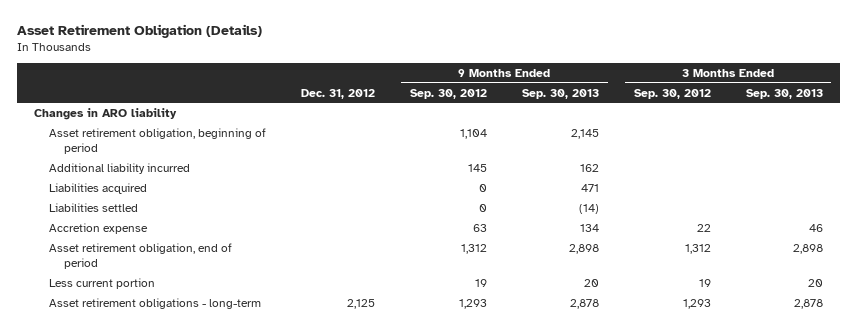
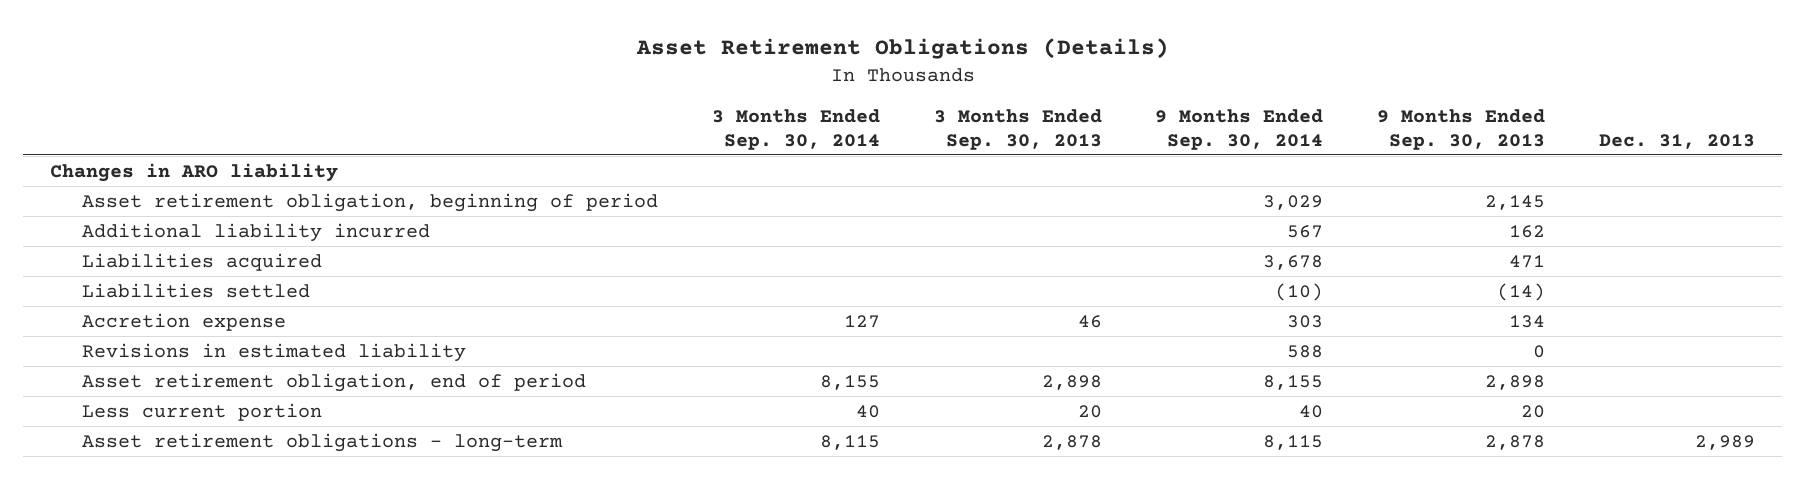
- Asset Retirement Obligation (Details)
+ Asset Retirement Obligations (Details)
- | Dec. 31, 2012 | 9 Months Ended Sep. 30, 2012 | 9 Months Ended Sep. 30, 2013 | 3 Months Ended Sep. 30, 2012 | 3 Months Ended Sep. 30, 2013
+ | 3 Months Ended Sep. 30, 2014 | 3 Months Ended Sep. 30, 2013 | 9 Months Ended Sep. 30, 2014 | 9 Months Ended Sep. 30, 2013 | Dec. 31, 2013
+ Revisions in estimated liability | | | 588 | 0 |

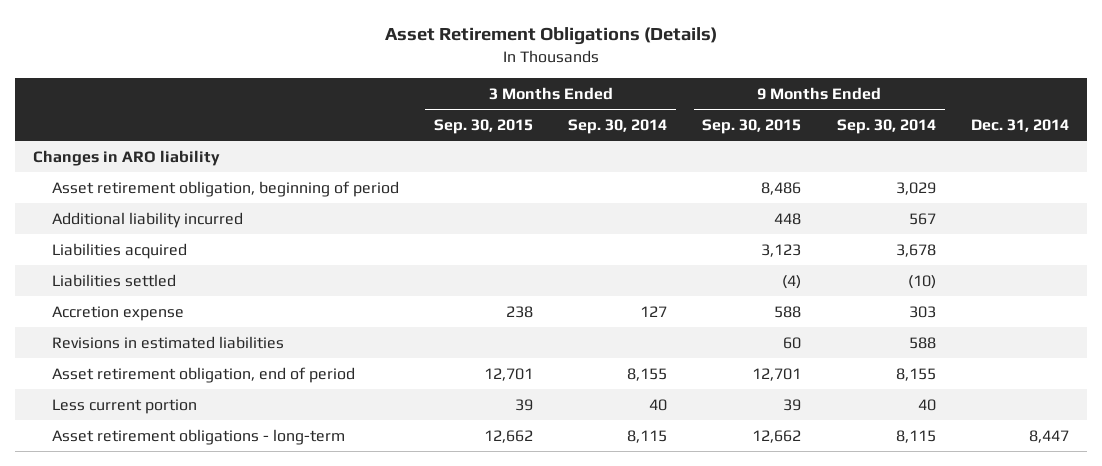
- | 3 Months Ended Sep. 30, 2014 | 3 Months Ended Sep. 30, 2013 | 9 Months Ended Sep. 30, 2014 | 9 Months Ended Sep. 30, 2013 | Dec. 31, 2013
+ | 3 Months Ended Sep. 30, 2015 | 3 Months Ended Sep. 30, 2014 | 9 Months Ended Sep. 30, 2015 | 9 Months Ended Sep. 30, 2014 | Dec. 31, 2014
- Revisions in estimated liability | | | 588 | 0 |
+ Revisions in estimated liabilities | | | 60 | 588 |

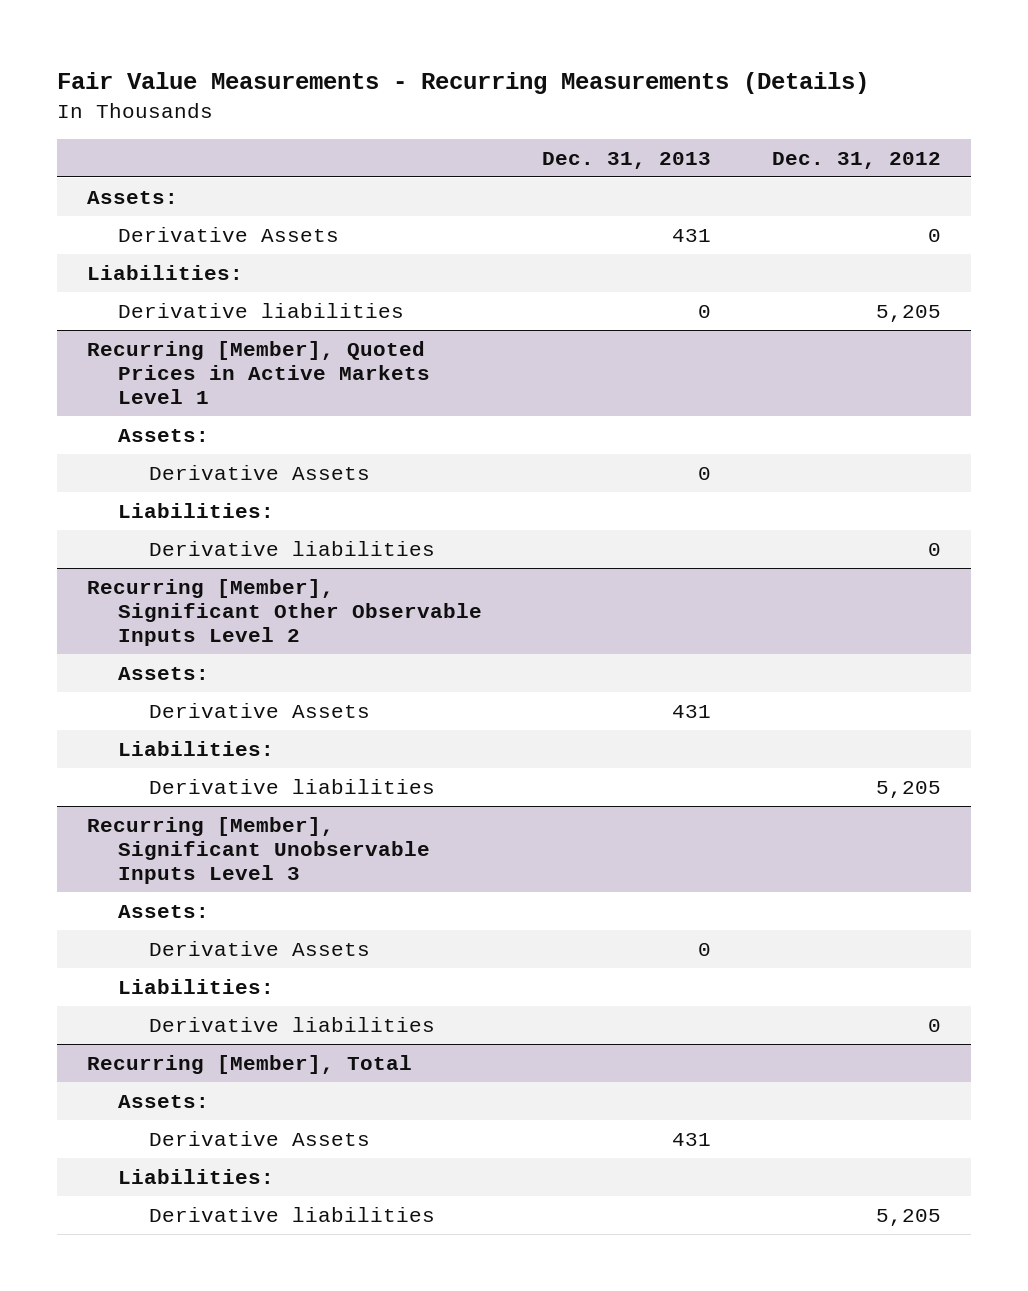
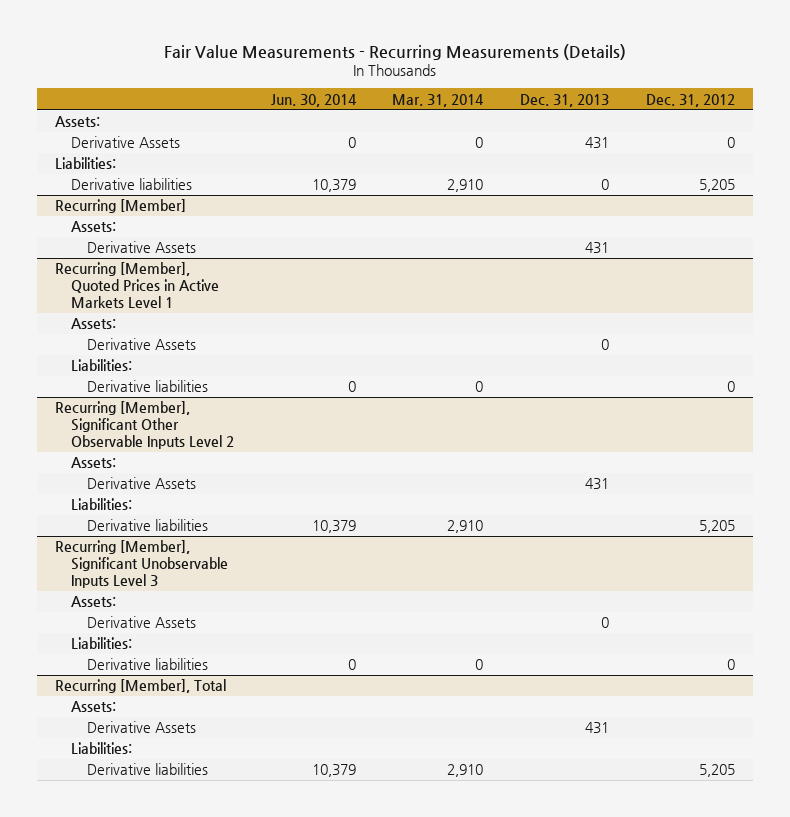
- | Dec. 31, 2013 | Dec. 31, 2012
+ | Jun. 30, 2014 | Mar. 31, 2014 | Dec. 31, 2013 | Dec. 31, 2012
+ Recurring [Member]
+ Assets:
+ Derivative Assets | | | 431 |

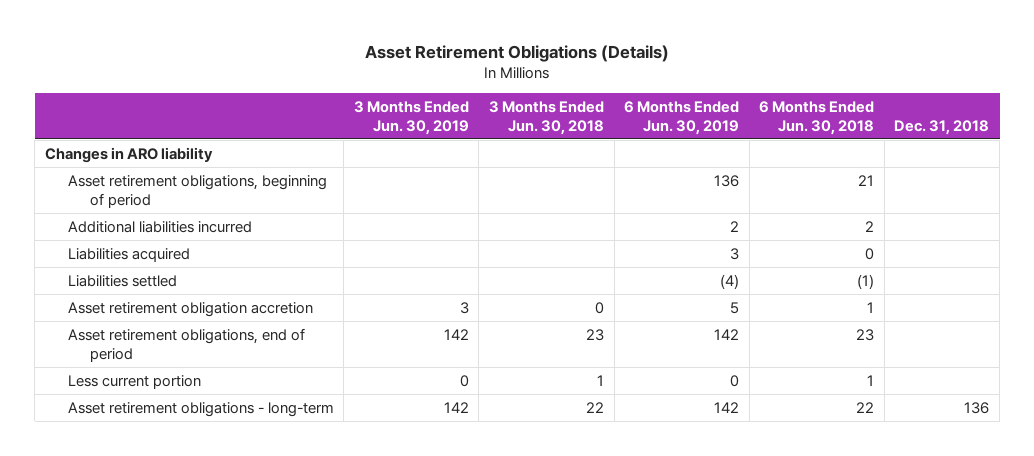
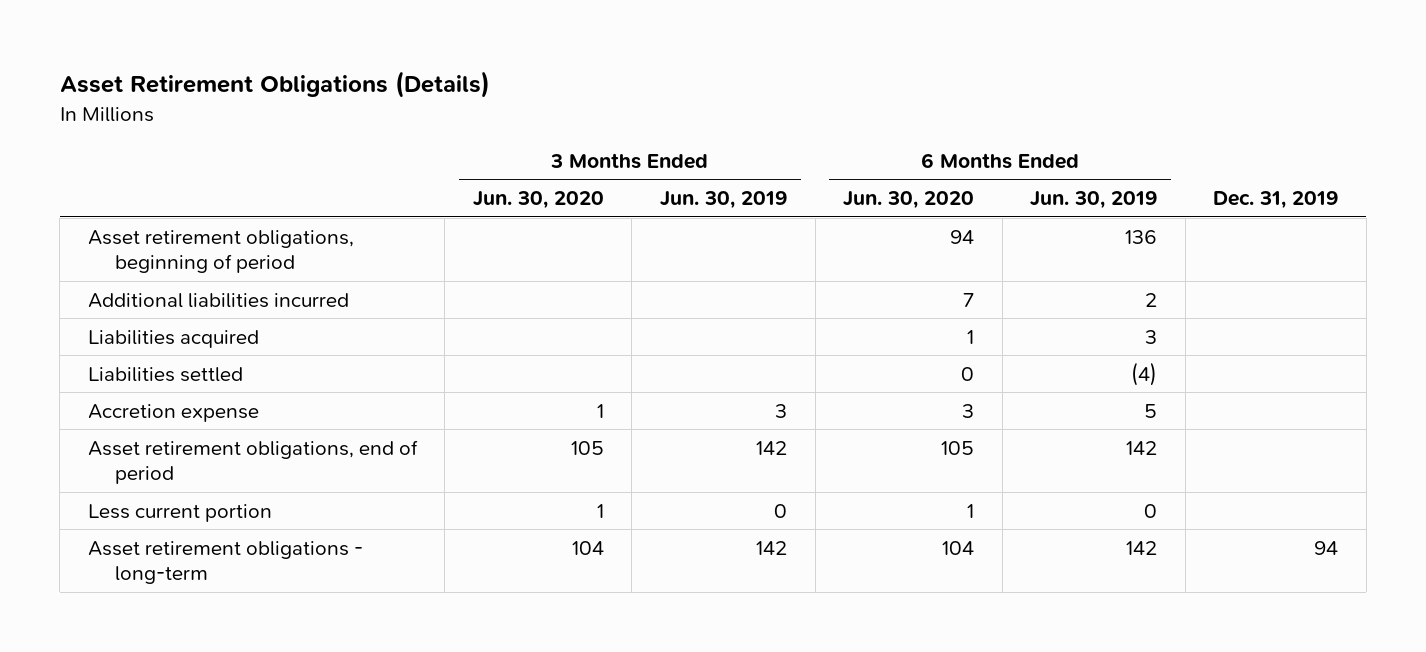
- | 3 Months Ended Jun. 30, 2019 | 3 Months Ended Jun. 30, 2018 | 6 Months Ended Jun. 30, 2019 | 6 Months Ended Jun. 30, 2018 | Dec. 31, 2018
+ | 3 Months Ended Jun. 30, 2020 | 3 Months Ended Jun. 30, 2019 | 6 Months Ended Jun. 30, 2020 | 6 Months Ended Jun. 30, 2019 | Dec. 31, 2019
- Changes in ARO liability
- Asset retirement obligation accretion | 3 | 0 | 5 | 1 |
+ Accretion expense | 1 | 3 | 3 | 5 |

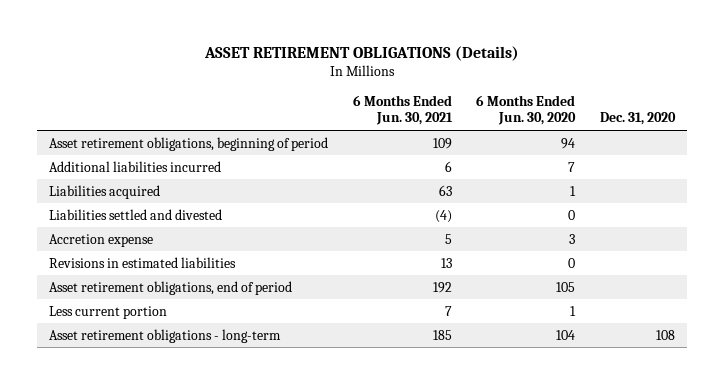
- Asset Retirement Obligations (Details)
+ ASSET RETIREMENT OBLIGATIONS (Details)
- | 3 Months Ended Jun. 30, 2020 | 3 Months Ended Jun. 30, 2019 | 6 Months Ended Jun. 30, 2020 | 6 Months Ended Jun. 30, 2019 | Dec. 31, 2019
+ | 6 Months Ended Jun. 30, 2021 | 6 Months Ended Jun. 30, 2020 | Dec. 31, 2020
- Liabilities settled | | | 0 | (4) |
+ Liabilities settled and divested | (4) | 0 |
+ Revisions in estimated liabilities | 13 | 0 |

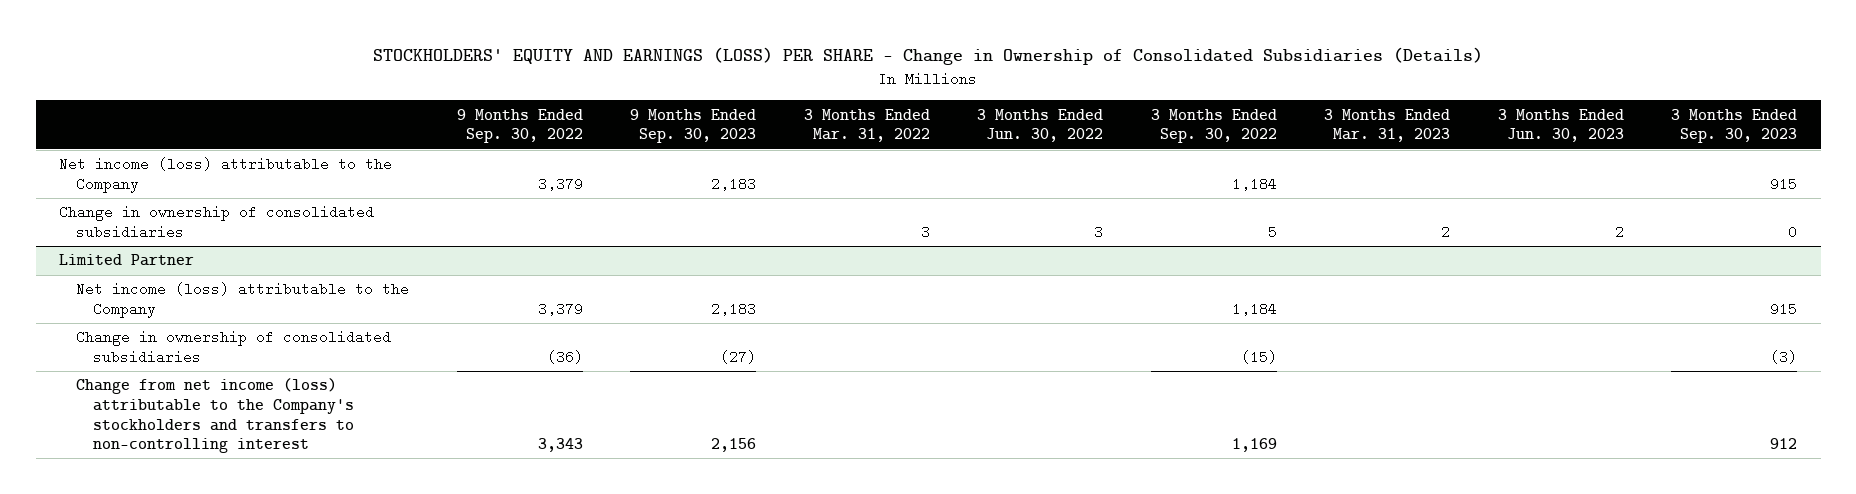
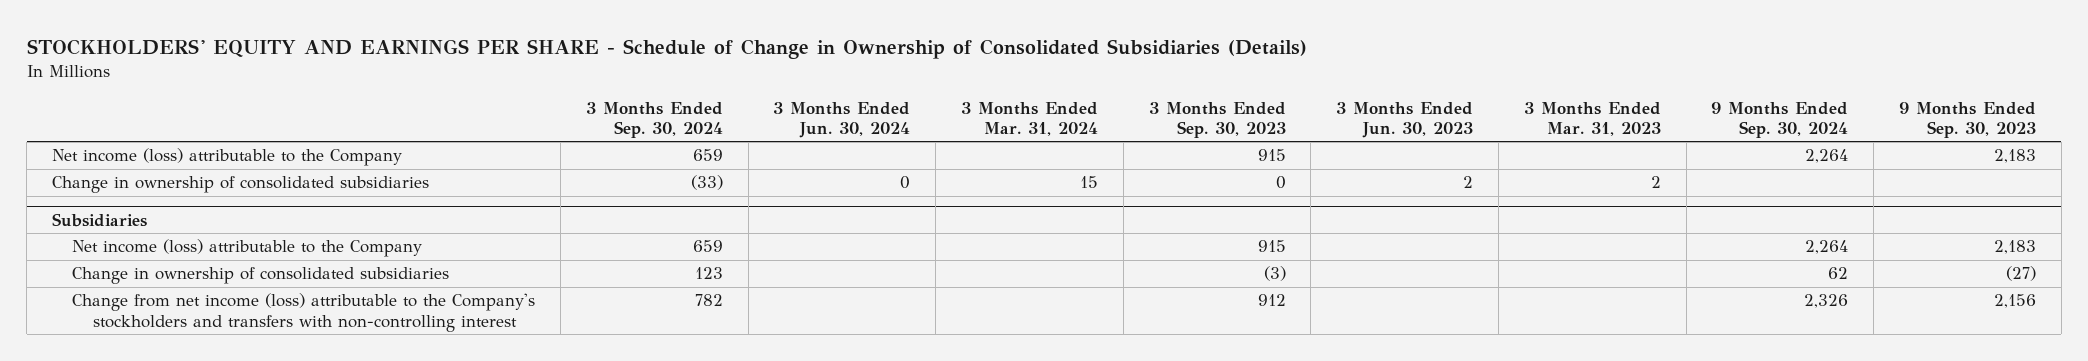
- STOCKHOLDERS' EQUITY AND EARNINGS (LOSS) PER SHARE - Change in Ownership of Consolidated Subsidiaries (Details)
+ STOCKHOLDERS' EQUITY AND EARNINGS PER SHARE - Schedule of Change in Ownership of Consolidated Subsidiaries (Details)
- | 9 Months Ended Sep. 30, 2022 | 9 Months Ended Sep. 30, 2023 | 3 Months Ended Mar. 31, 2022 | 3 Months Ended Jun. 30, 2022 | 3 Months Ended Sep. 30, 2022 | 3 Months Ended Mar. 31, 2023 | 3 Months Ended Jun. 30, 2023 | 3 Months Ended Sep. 30, 2023
+ | 3 Months Ended Sep. 30, 2024 | 3 Months Ended Jun. 30, 2024 | 3 Months Ended Mar. 31, 2024 | 3 Months Ended Sep. 30, 2023 | 3 Months Ended Jun. 30, 2023 | 3 Months Ended Mar. 31, 2023 | 9 Months Ended Sep. 30, 2024 | 9 Months Ended Sep. 30, 2023
- Limited Partner
+ Subsidiaries
- Change from net income (loss) attributable to the Company's stockholders and transfers to non-controlling interest | 3,343 | 2,156 | | | 1,169 | | | 912
+ Change from net income (loss) attributable to the Company's stockholders and transfers with non-controlling interest | 782 | | | 912 | | | 2,326 | 2,156

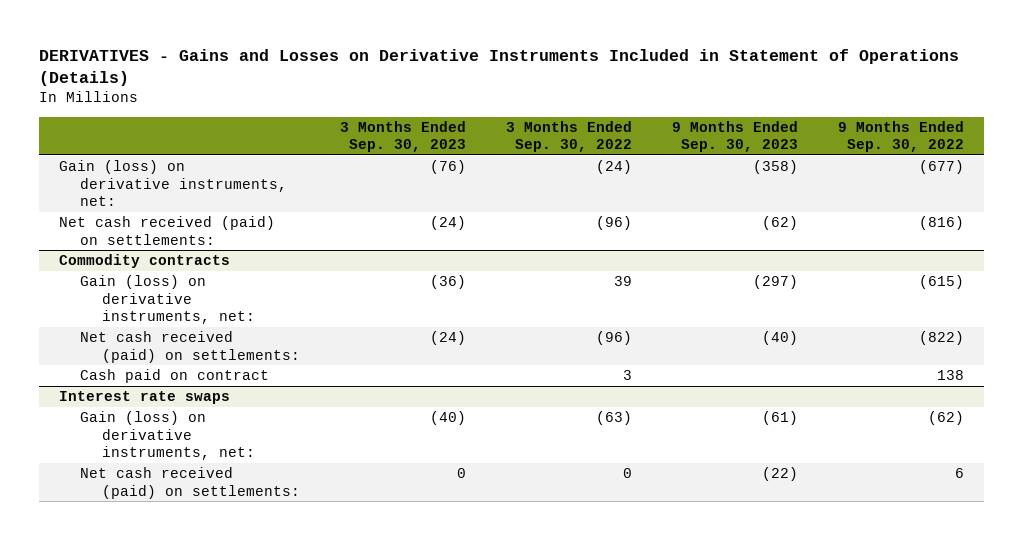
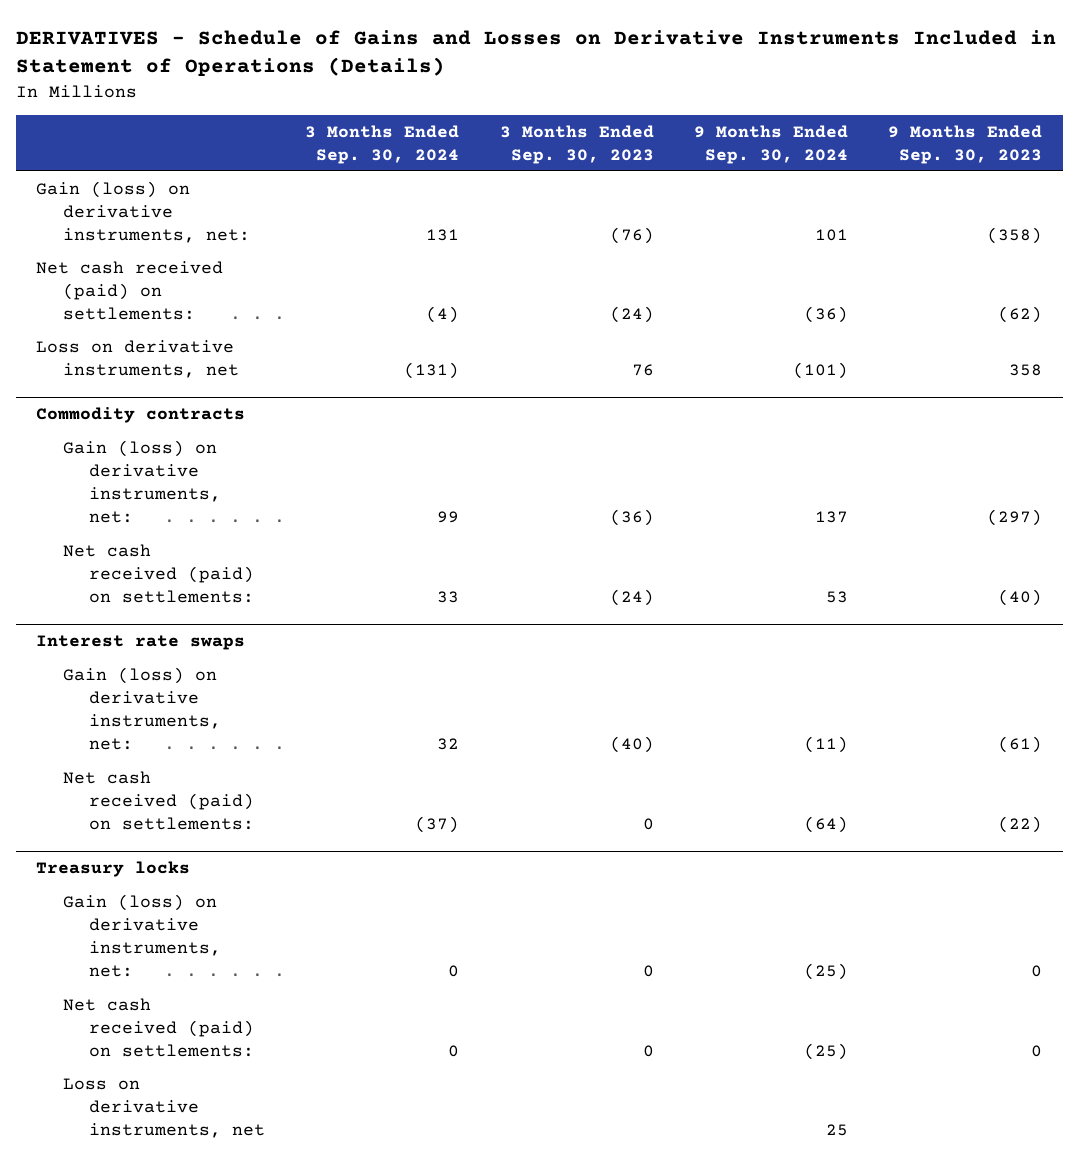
- DERIVATIVES - Gains and Losses on Derivative Instruments Included in Statement of Operations (Details)
+ DERIVATIVES - Schedule of Gains and Losses on Derivative Instruments Included in Statement of Operations (Details)
- | 3 Months Ended Sep. 30, 2023 | 3 Months Ended Sep. 30, 2022 | 9 Months Ended Sep. 30, 2023 | 9 Months Ended Sep. 30, 2022
+ | 3 Months Ended Sep. 30, 2024 | 3 Months Ended Sep. 30, 2023 | 9 Months Ended Sep. 30, 2024 | 9 Months Ended Sep. 30, 2023
+ Loss on derivative instruments, net | (131) | 76 | (101) | 358
@ Commodity contracts
- Cash paid on contract | | 3 | | 138
+ Treasury locks
+ Gain (loss) on derivative instruments, net: | 0 | 0 | (25) | 0
+ Net cash received (paid) on settlements: | 0 | 0 | (25) | 0
+ Loss on derivative instruments, net | | | 25 |

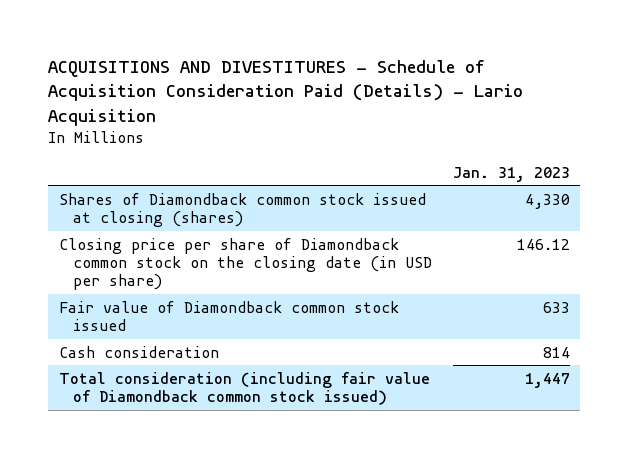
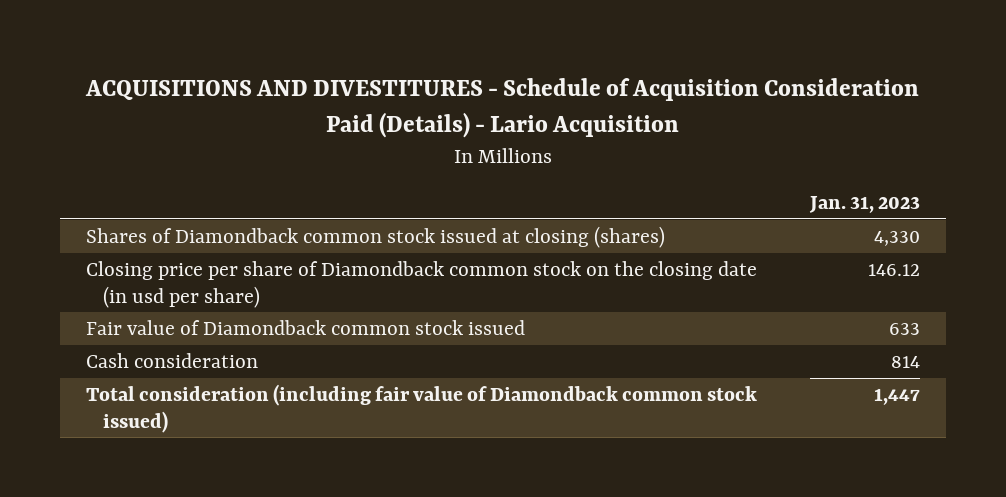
- Closing price per share of Diamondback common stock on the closing date (in USD per share) | 146.12
+ Closing price per share of Diamondback common stock on the closing date (in usd per share) | 146.12

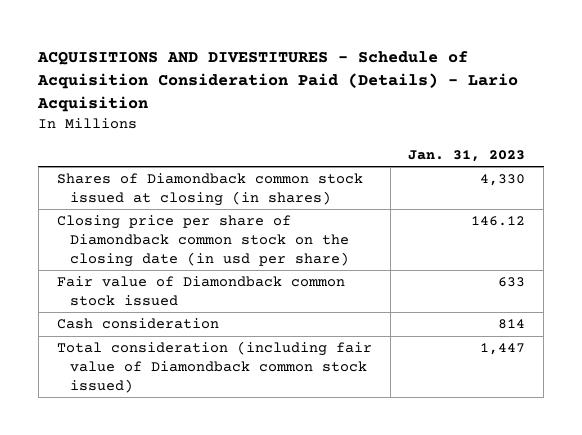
- Shares of Diamondback common stock issued at closing (shares) | 4,330
+ Shares of Diamondback common stock issued at closing (in shares) | 4,330

